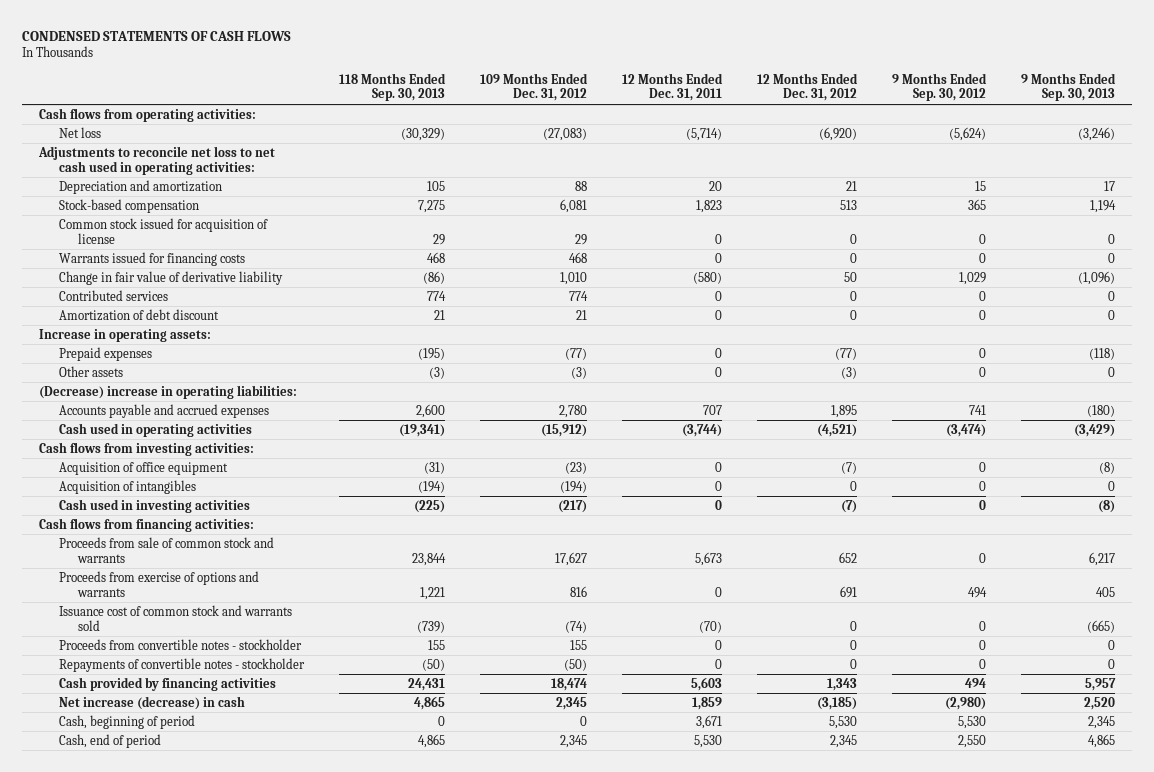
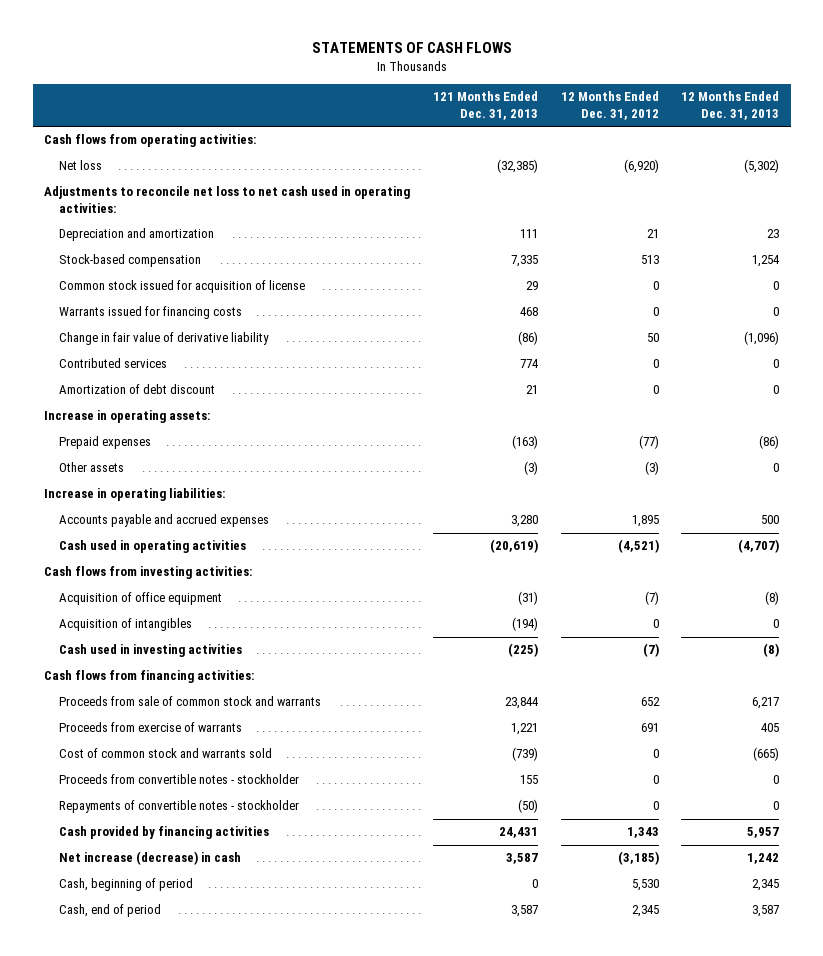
- CONDENSED STATEMENTS OF CASH FLOWS
+ STATEMENTS OF CASH FLOWS
- | 118 Months Ended Sep. 30, 2013 | 109 Months Ended Dec. 31, 2012 | 12 Months Ended Dec. 31, 2011 | 12 Months Ended Dec. 31, 2012 | 9 Months Ended Sep. 30, 2012 | 9 Months Ended Sep. 30, 2013
+ | 121 Months Ended Dec. 31, 2013 | 12 Months Ended Dec. 31, 2012 | 12 Months Ended Dec. 31, 2013
- (Decrease) increase in operating liabilities:
+ Increase in operating liabilities:
- Proceeds from exercise of options and warrants | 1,221 | 816 | 0 | 691 | 494 | 405
- Issuance cost of common stock and warrants sold | (739) | (74) | (70) | 0 | 0 | (665)
+ Proceeds from exercise of warrants | 1,221 | 691 | 405
+ Cost of common stock and warrants sold | (739) | 0 | (665)

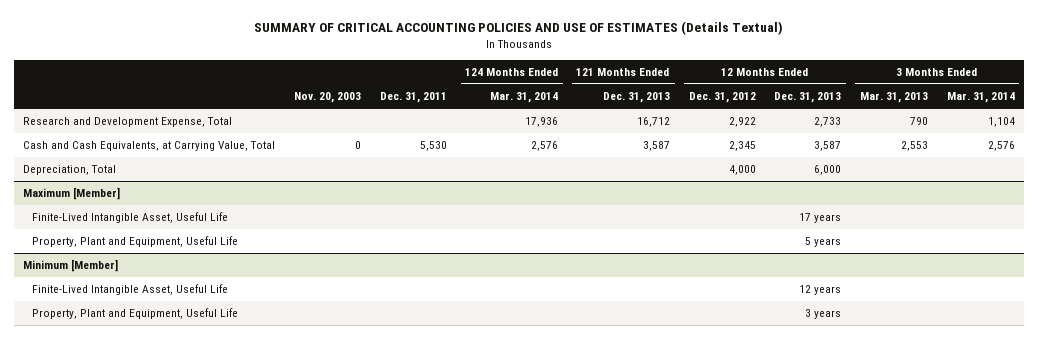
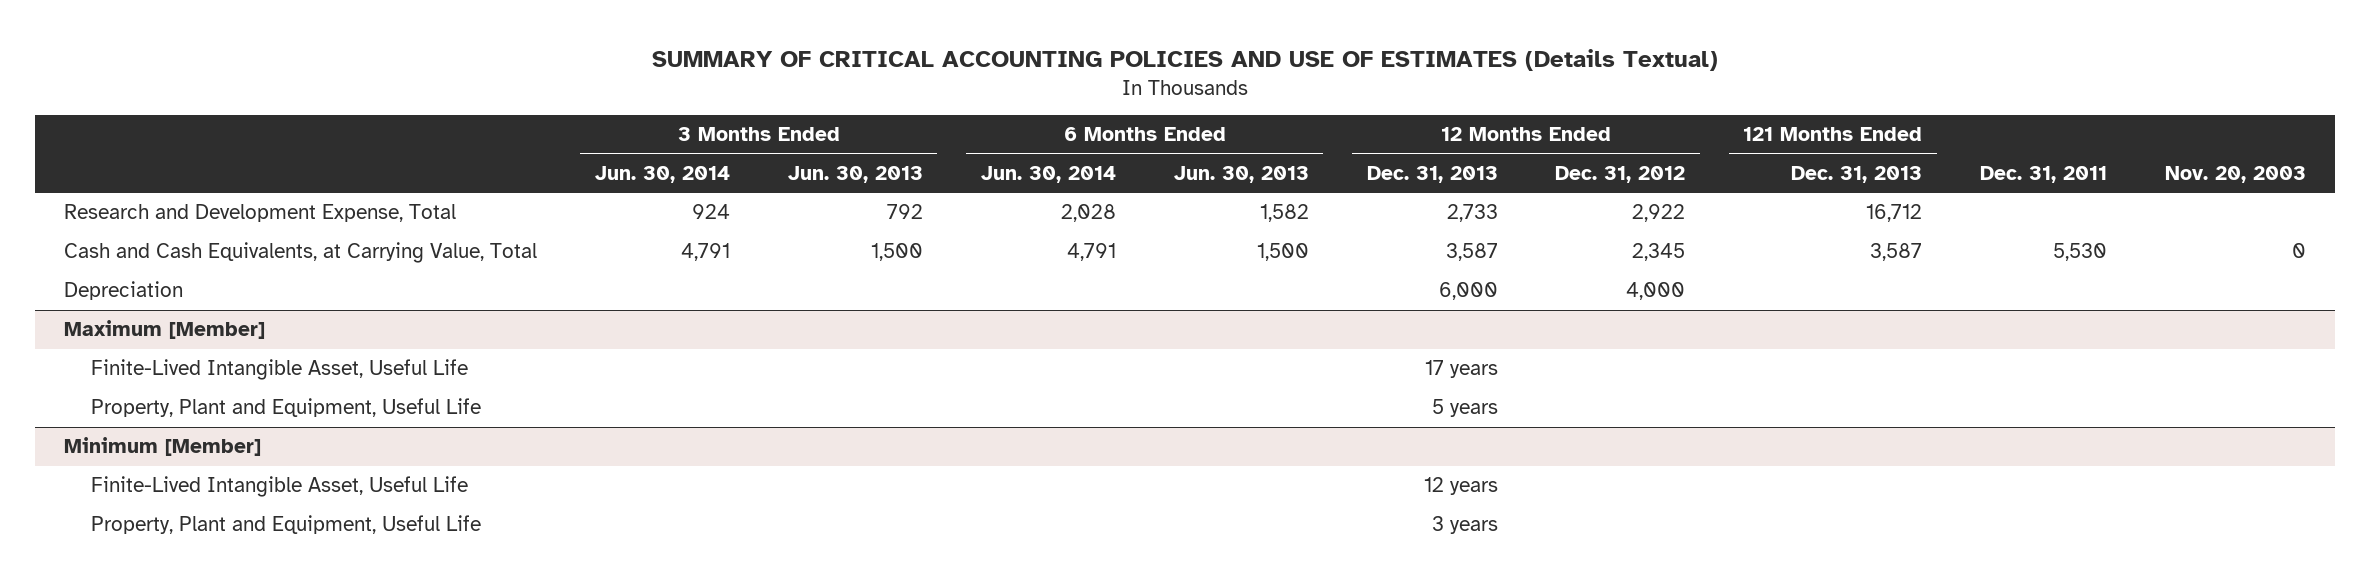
- | Nov. 20, 2003 | Dec. 31, 2011 | 124 Months Ended Mar. 31, 2014 | 121 Months Ended Dec. 31, 2013 | 12 Months Ended Dec. 31, 2012 | 12 Months Ended Dec. 31, 2013 | 3 Months Ended Mar. 31, 2013 | 3 Months Ended Mar. 31, 2014
+ | 3 Months Ended Jun. 30, 2014 | 3 Months Ended Jun. 30, 2013 | 6 Months Ended Jun. 30, 2014 | 6 Months Ended Jun. 30, 2013 | 12 Months Ended Dec. 31, 2013 | 12 Months Ended Dec. 31, 2012 | 121 Months Ended Dec. 31, 2013 | Dec. 31, 2011 | Nov. 20, 2003
- Depreciation, Total | | | | | 4,000 | 6,000 | |
+ Depreciation | | | | | 6,000 | 4,000 | | |

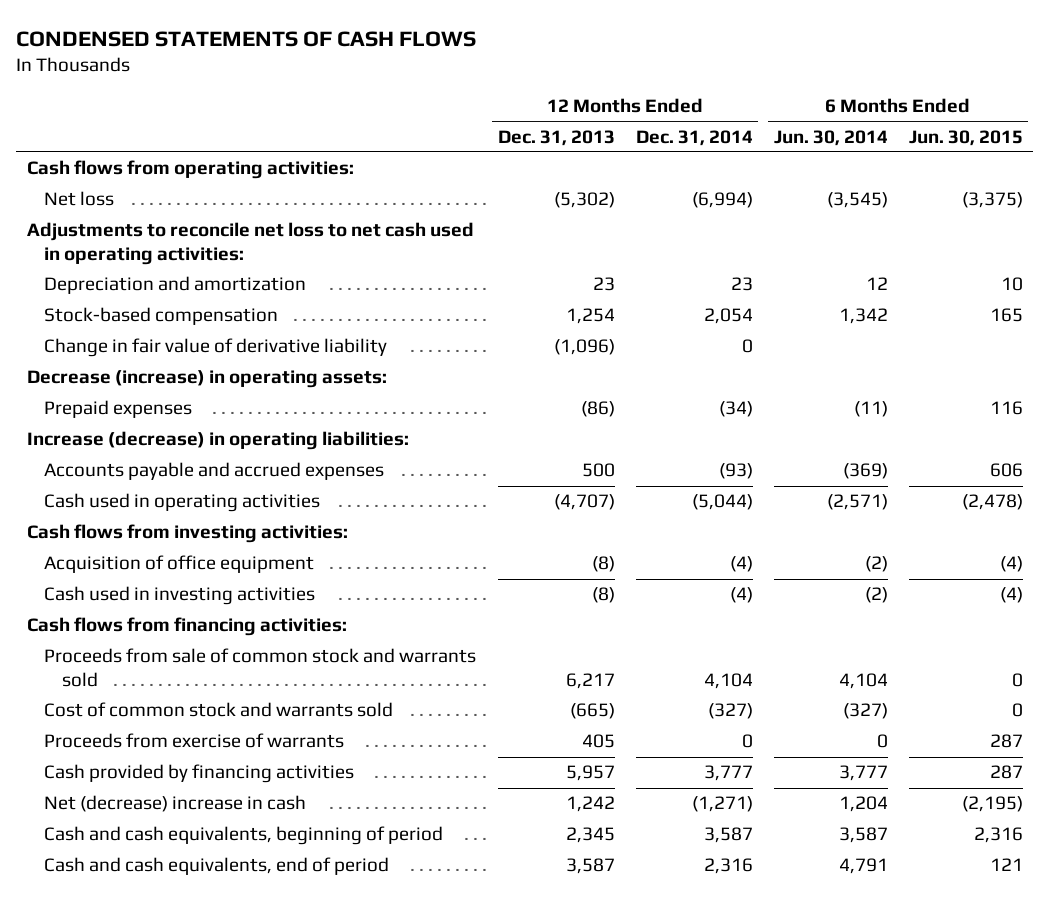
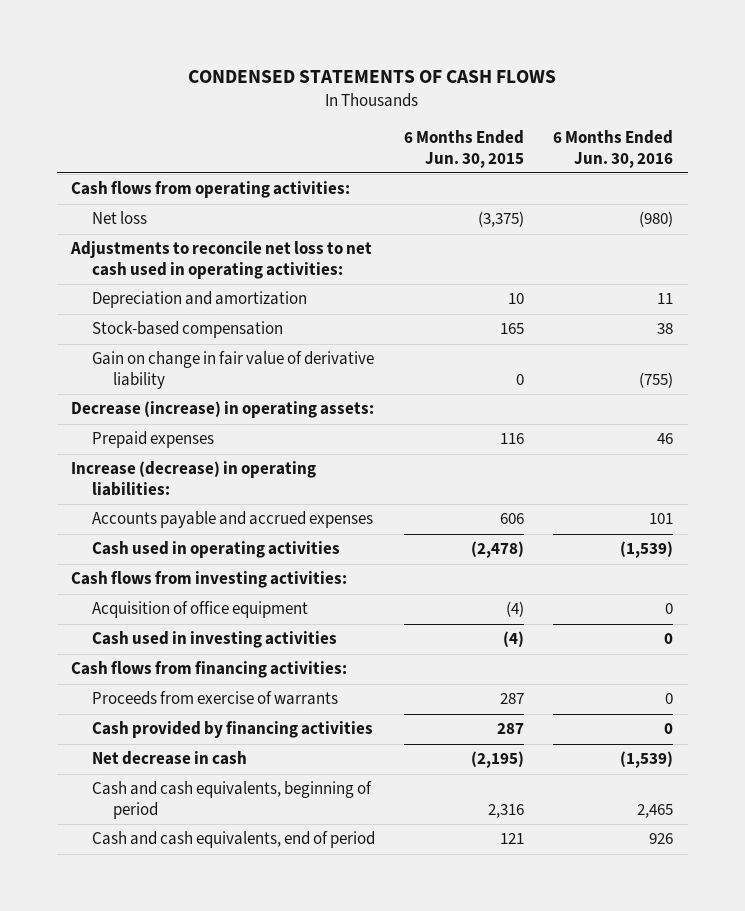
- | 12 Months Ended Dec. 31, 2013 | 12 Months Ended Dec. 31, 2014 | 6 Months Ended Jun. 30, 2014 | 6 Months Ended Jun. 30, 2015
+ | 6 Months Ended Jun. 30, 2015 | 6 Months Ended Jun. 30, 2016
- Change in fair value of derivative liability | (1,096) | 0 | |
+ Gain on change in fair value of derivative liability | 0 | (755)
- Proceeds from sale of common stock and warrants sold | 6,217 | 4,104 | 4,104 | 0
- Cost of common stock and warrants sold | (665) | (327) | (327) | 0
- Net (decrease) increase in cash | 1,242 | (1,271) | 1,204 | (2,195)
+ Net decrease in cash | (2,195) | (1,539)

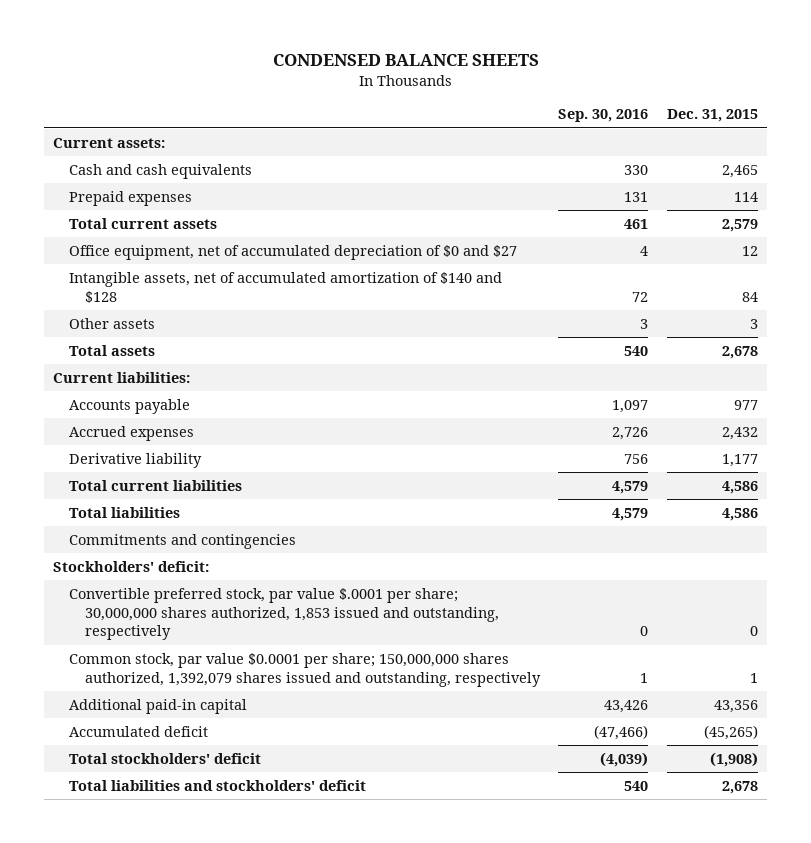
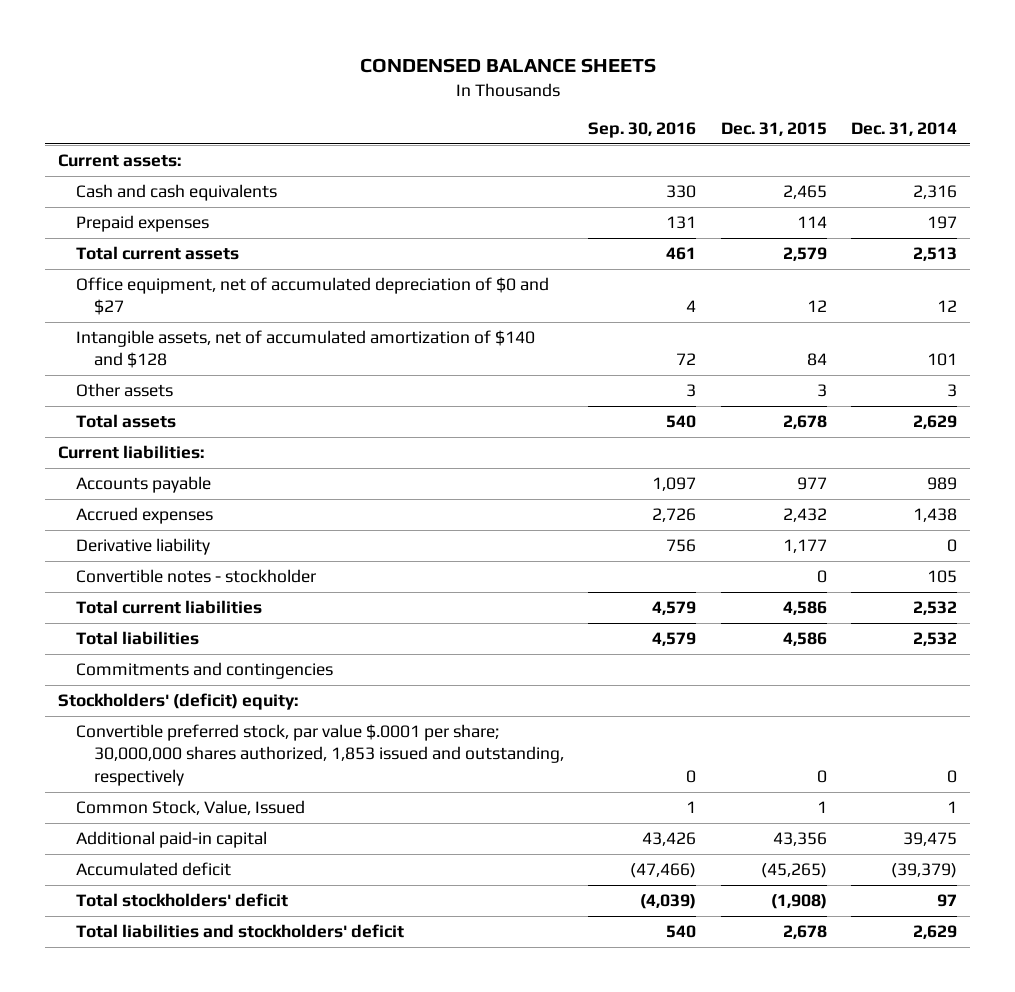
- | Sep. 30, 2016 | Dec. 31, 2015
+ | Sep. 30, 2016 | Dec. 31, 2015 | Dec. 31, 2014
+ Convertible notes - stockholder | | 0 | 105
- Stockholders' deficit:
+ Stockholders' (deficit) equity:
- Common stock, par value $0.0001 per share; 150,000,000 shares authorized, 1,392,079 shares issued and outstanding, respectively | 1 | 1
+ Common Stock, Value, Issued | 1 | 1 | 1

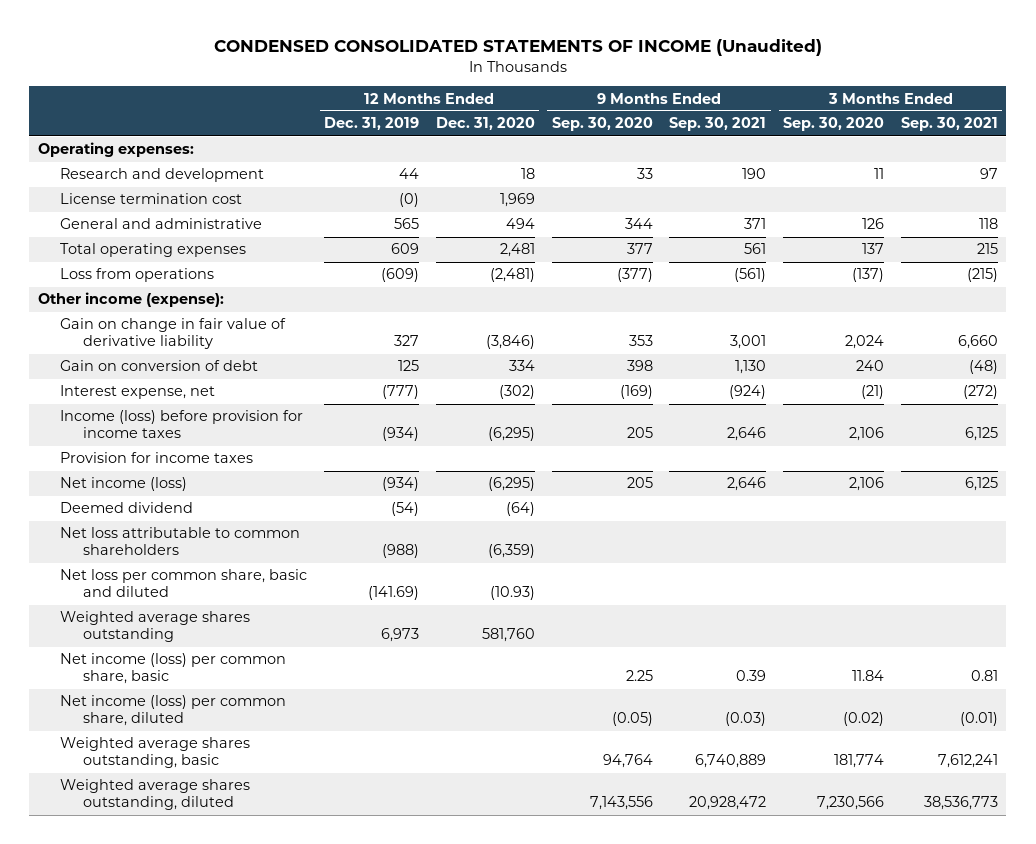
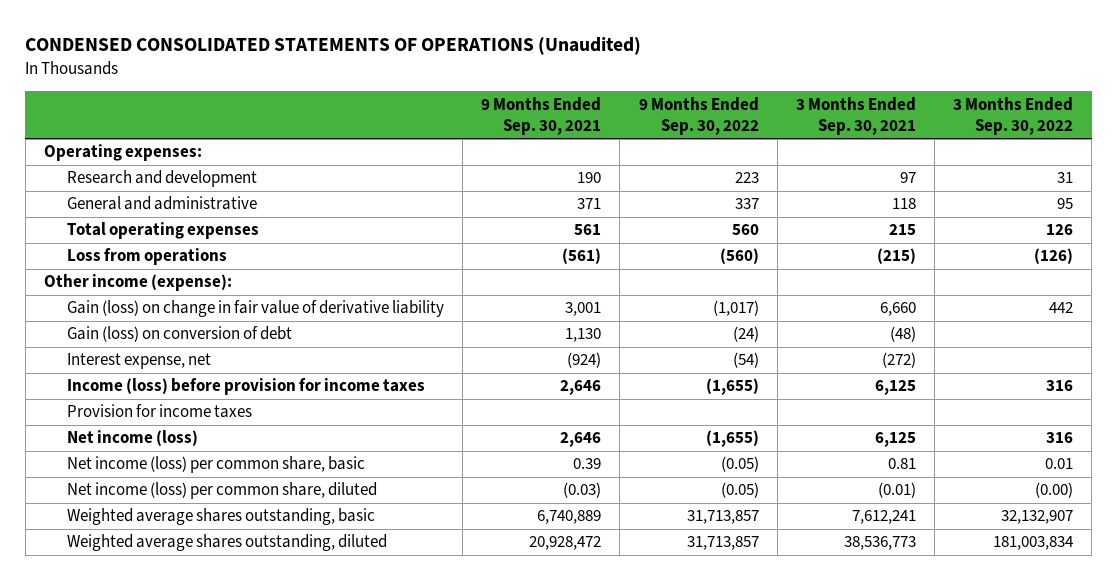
- CONDENSED CONSOLIDATED STATEMENTS OF INCOME (Unaudited)
+ CONDENSED CONSOLIDATED STATEMENTS OF OPERATIONS (Unaudited)
- | 12 Months Ended Dec. 31, 2019 | 12 Months Ended Dec. 31, 2020 | 9 Months Ended Sep. 30, 2020 | 9 Months Ended Sep. 30, 2021 | 3 Months Ended Sep. 30, 2020 | 3 Months Ended Sep. 30, 2021
+ | 9 Months Ended Sep. 30, 2021 | 9 Months Ended Sep. 30, 2022 | 3 Months Ended Sep. 30, 2021 | 3 Months Ended Sep. 30, 2022
- License termination cost | (0) | 1,969 | | | |
- Gain on change in fair value of derivative liability | 327 | (3,846) | 353 | 3,001 | 2,024 | 6,660
- Gain on conversion of debt | 125 | 334 | 398 | 1,130 | 240 | (48)
+ Gain (loss) on change in fair value of derivative liability | 3,001 | (1,017) | 6,660 | 442
+ Gain (loss) on conversion of debt | 1,130 | (24) | (48) |
- Deemed dividend | (54) | (64) | | | |
- Net loss attributable to common shareholders | (988) | (6,359) | | | |
- Net loss per common share, basic and diluted | (141.69) | (10.93) | | | |
- Weighted average shares outstanding | 6,973 | 581,760 | | | |

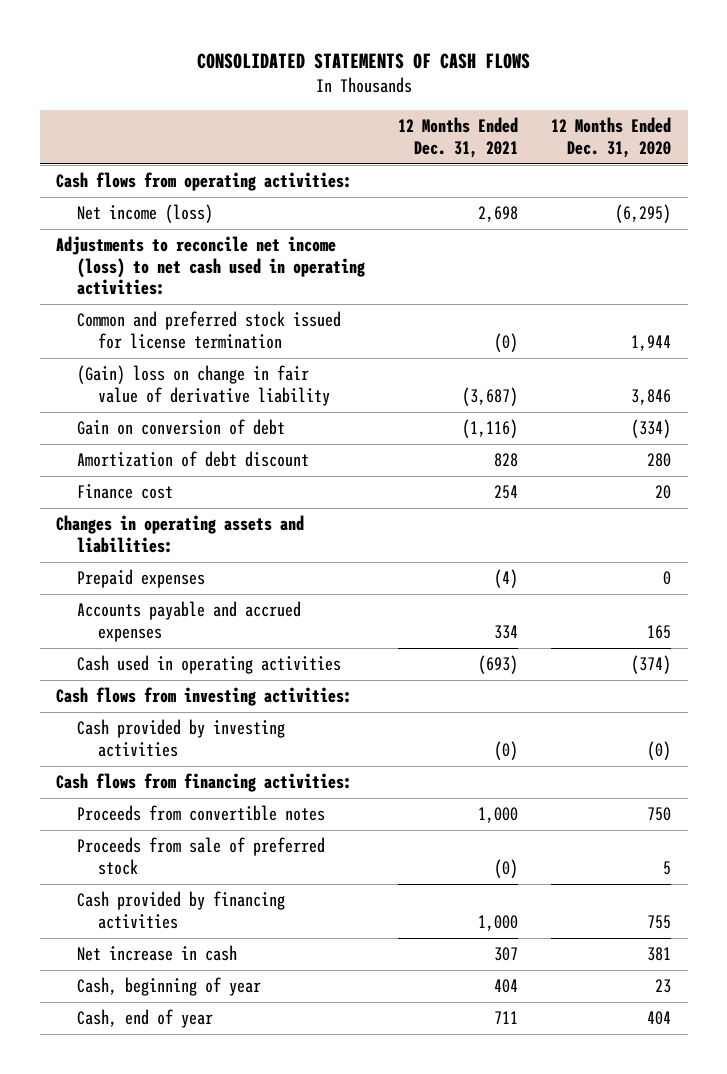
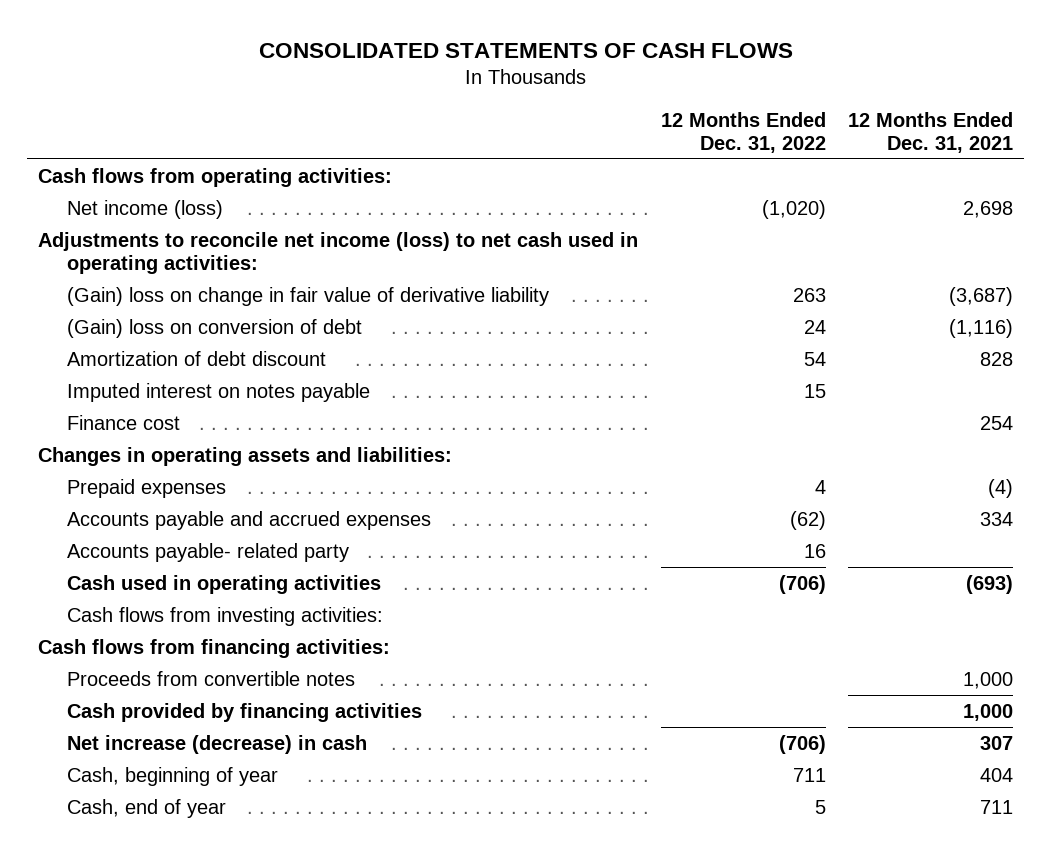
- | 12 Months Ended Dec. 31, 2021 | 12 Months Ended Dec. 31, 2020
+ | 12 Months Ended Dec. 31, 2022 | 12 Months Ended Dec. 31, 2021
- Common and preferred stock issued for license termination | (0) | 1,944
- Gain on conversion of debt | (1,116) | (334)
+ (Gain) loss on conversion of debt | 24 | (1,116)
+ Imputed interest on notes payable | 15 |
+ Accounts payable- related party | 16 |
- Cash provided by investing activities | (0) | (0)
- Proceeds from sale of preferred stock | (0) | 5
- Net increase in cash | 307 | 381
+ Net increase (decrease) in cash | (706) | 307

